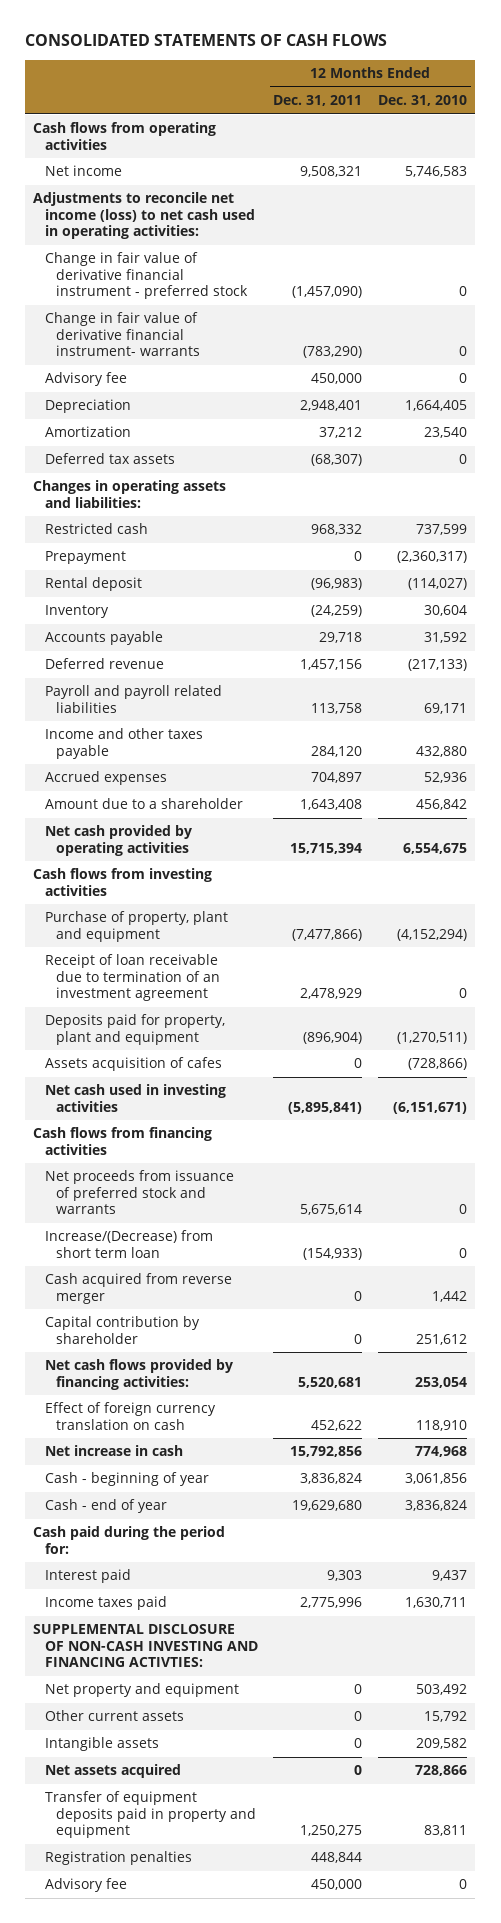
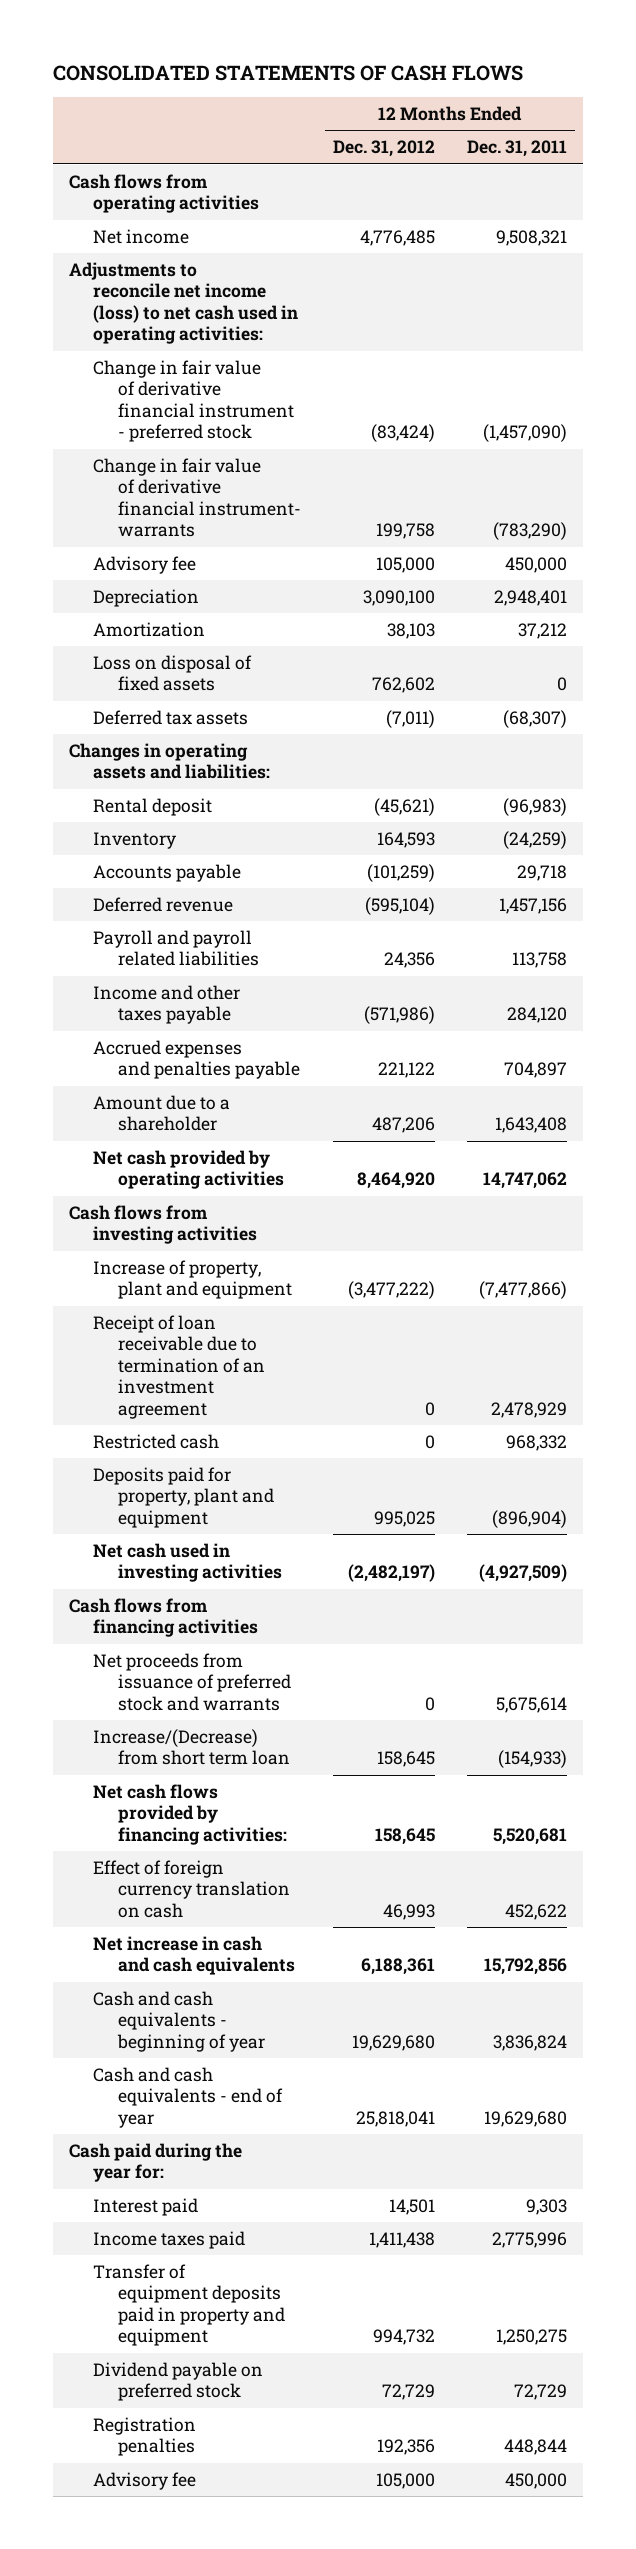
- | 12 Months Ended Dec. 31, 2011 | 12 Months Ended Dec. 31, 2010
+ | 12 Months Ended Dec. 31, 2012 | 12 Months Ended Dec. 31, 2011
+ Loss on disposal of fixed assets | 762,602 | 0
- Prepayment | 0 | (2,360,317)
- Accrued expenses | 704,897 | 52,936
+ Accrued expenses and penalties payable | 221,122 | 704,897
- Net cash provided by operating activities | 15,715,394 | 6,554,675
+ Net cash provided by operating activities | 8,464,920 | 14,747,062
- Purchase of property, plant and equipment | (7,477,866) | (4,152,294)
+ Increase of property, plant and equipment | (3,477,222) | (7,477,866)
moved down: Restricted cash | 0 | 968,332
- Assets acquisition of cafes | 0 | (728,866)
- Net cash used in investing activities | (5,895,841) | (6,151,671)
+ Net cash used in investing activities | (2,482,197) | (4,927,509)
- Cash acquired from reverse merger | 0 | 1,442
- Capital contribution by shareholder | 0 | 251,612
- Net increase in cash | 15,792,856 | 774,968
- Cash - beginning of year | 3,836,824 | 3,061,856
- Cash - end of year | 19,629,680 | 3,836,824
- Cash paid during the period for:
+ Net increase in cash and cash equivalents | 6,188,361 | 15,792,856
+ Cash and cash equivalents - beginning of year | 19,629,680 | 3,836,824
+ Cash and cash equivalents - end of year | 25,818,041 | 19,629,680
+ Cash paid during the year for:
- SUPPLEMENTAL DISCLOSURE OF NON-CASH INVESTING AND FINANCING ACTIVTIES:
- Net property and equipment | 0 | 503,492
- Other current assets | 0 | 15,792
- Intangible assets | 0 | 209,582
- Net assets acquired | 0 | 728,866
+ Dividend payable on preferred stock | 72,729 | 72,729

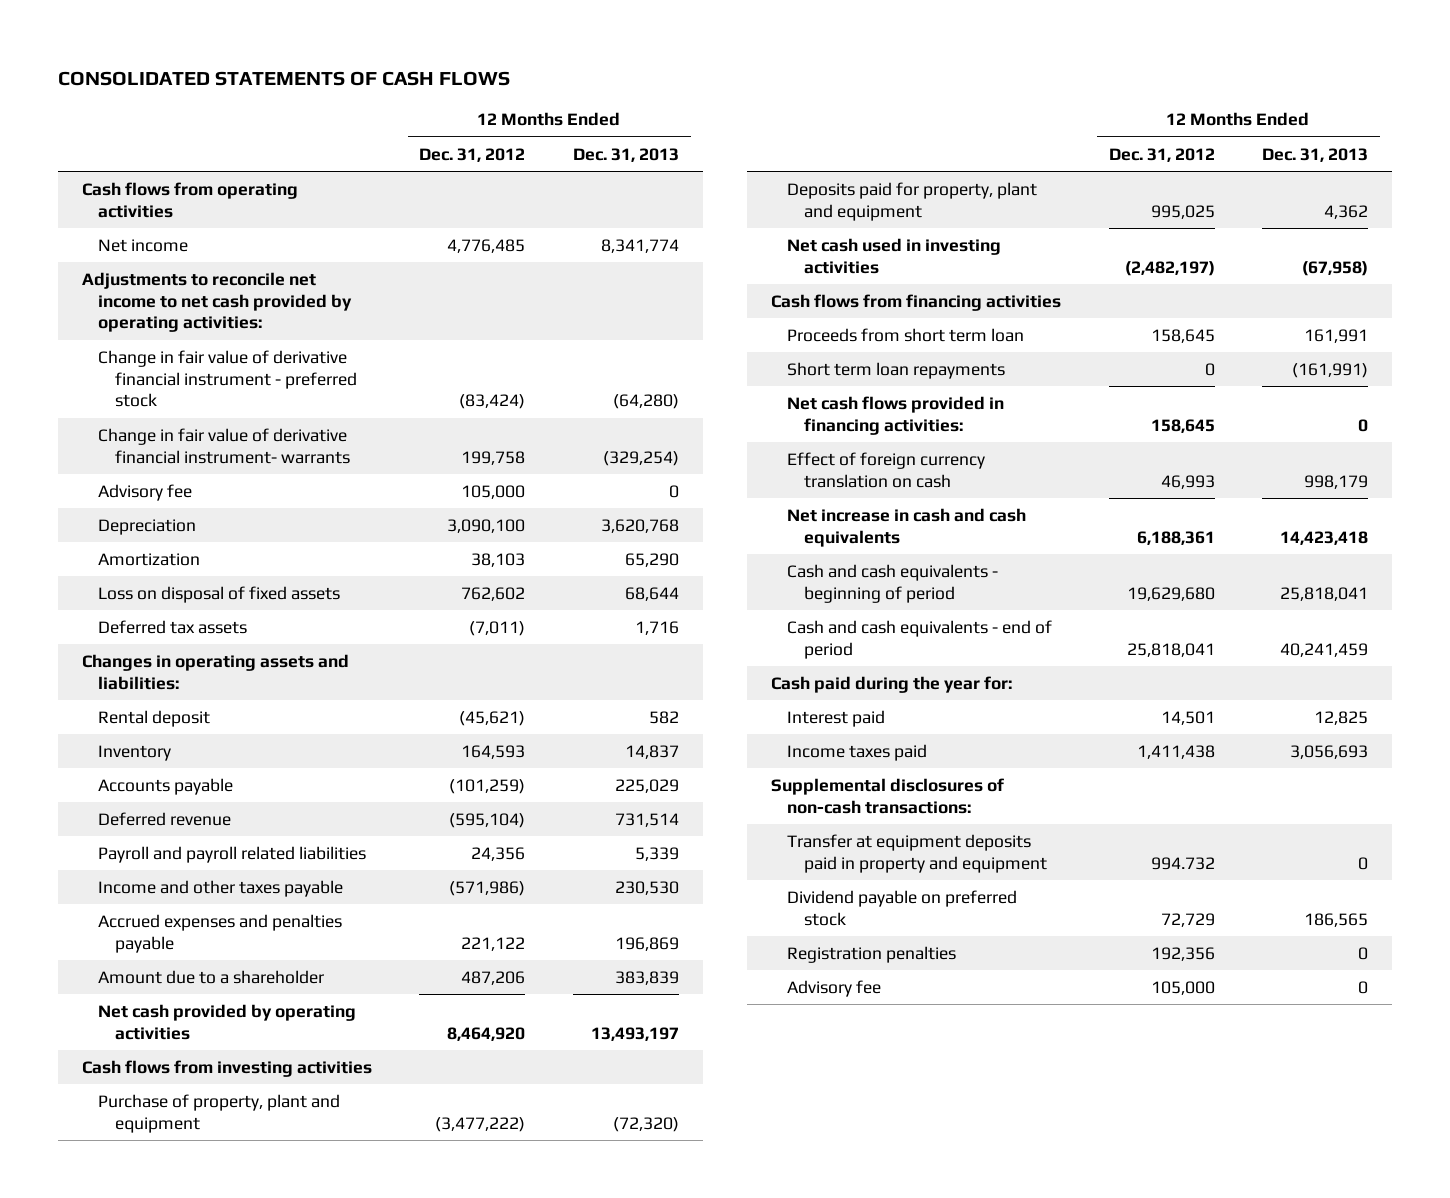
- | 12 Months Ended Dec. 31, 2012 | 12 Months Ended Dec. 31, 2011
+ | 12 Months Ended Dec. 31, 2012 | 12 Months Ended Dec. 31, 2013
- Adjustments to reconcile net income (loss) to net cash used in operating activities:
+ Adjustments to reconcile net income to net cash provided by operating activities:
- Increase of property, plant and equipment | (3,477,222) | (7,477,866)
- Receipt of loan receivable due to termination of an investment agreement | 0 | 2,478,929
- Restricted cash | 0 | 968,332
+ Purchase of property, plant and equipment | (3,477,222) | (72,320)
- Net proceeds from issuance of preferred stock and warrants | 0 | 5,675,614
- Increase/(Decrease) from short term loan | 158,645 | (154,933)
- Net cash flows provided by financing activities: | 158,645 | 5,520,681
+ Proceeds from short term loan | 158,645 | 161,991
+ Short term loan repayments | 0 | (161,991)
+ Net cash flows provided in financing activities: | 158,645 | 0
- Cash and cash equivalents - beginning of year | 19,629,680 | 3,836,824
- Cash and cash equivalents - end of year | 25,818,041 | 19,629,680
+ Cash and cash equivalents - beginning of period | 19,629,680 | 25,818,041
+ Cash and cash equivalents - end of period | 25,818,041 | 40,241,459
- Transfer of equipment deposits paid in property and equipment | 994,732 | 1,250,275
+ Supplemental disclosures of non-cash transactions:
+ Transfer at equipment deposits paid in property and equipment | 994.732 | 0

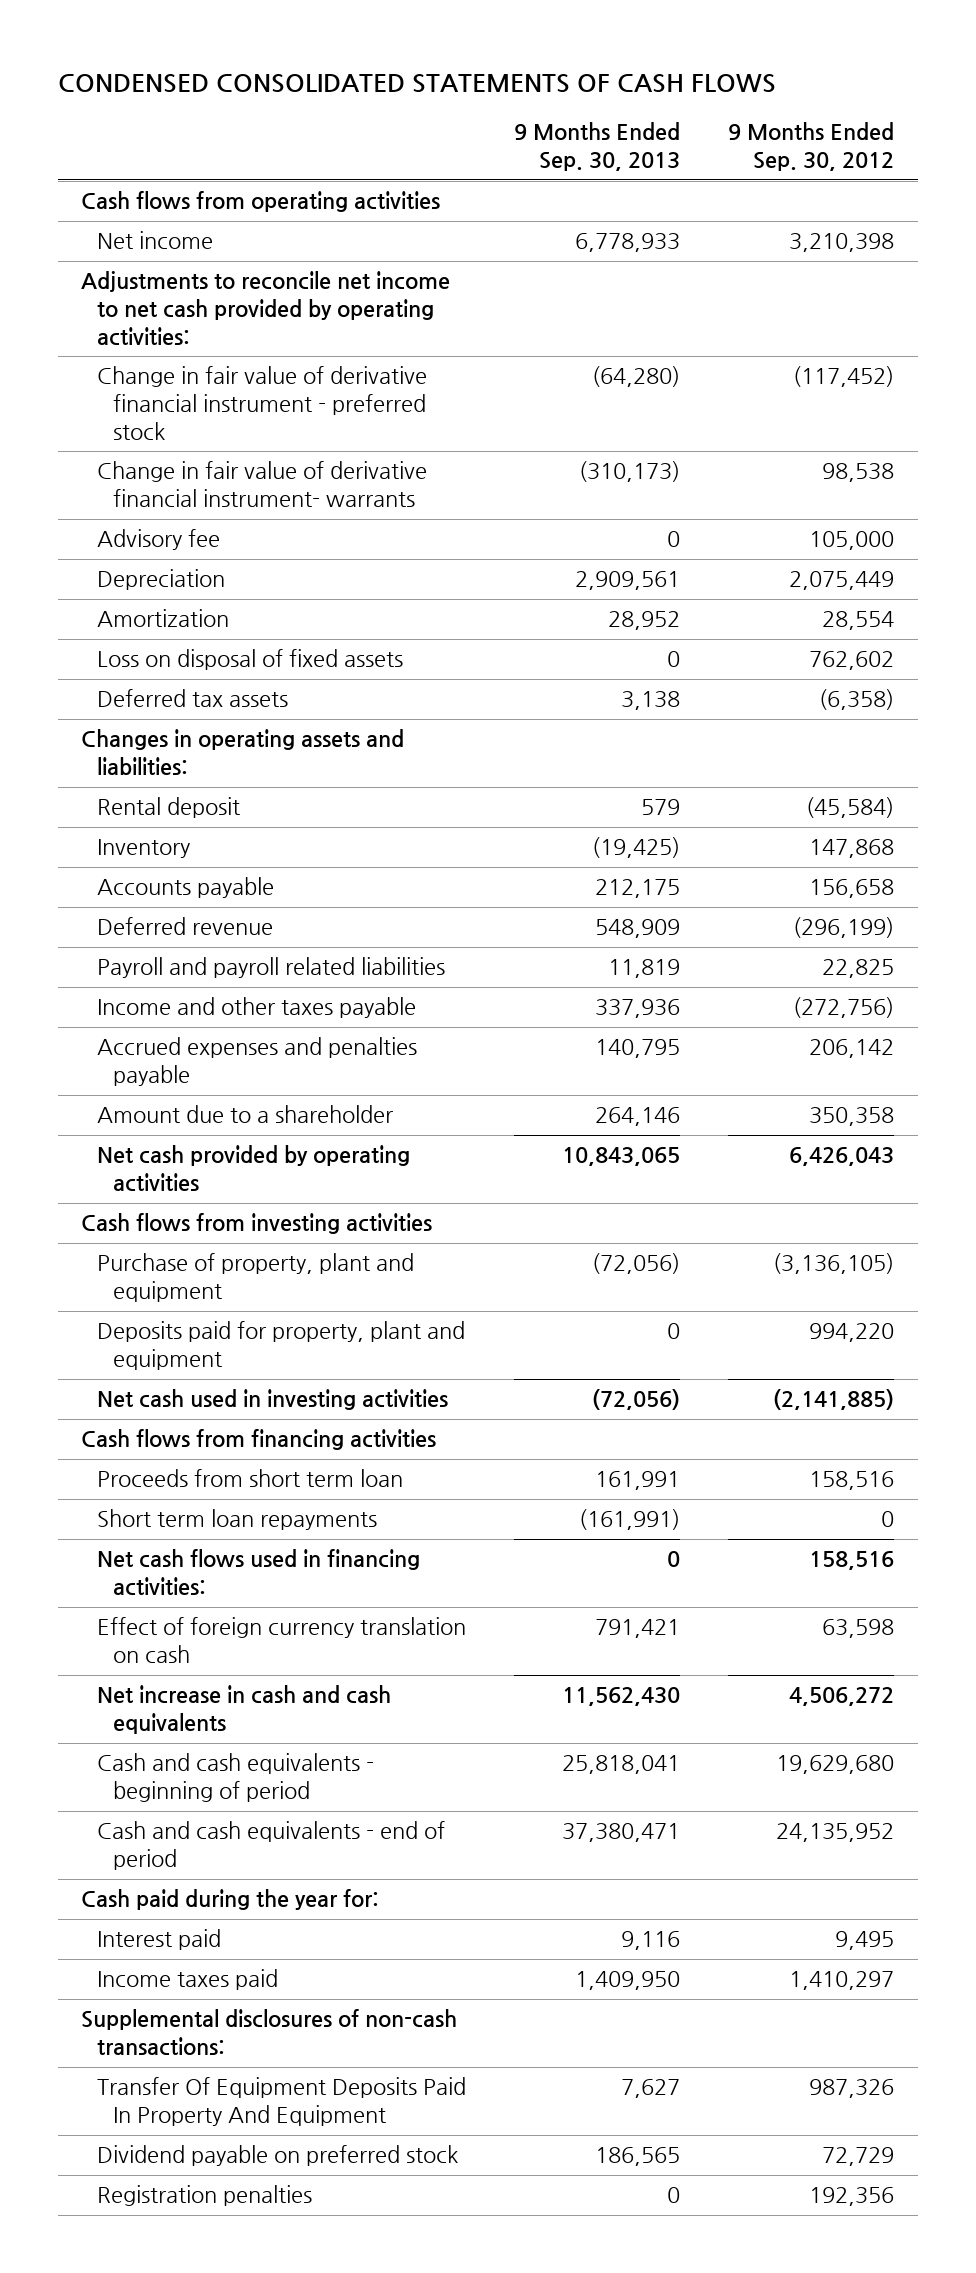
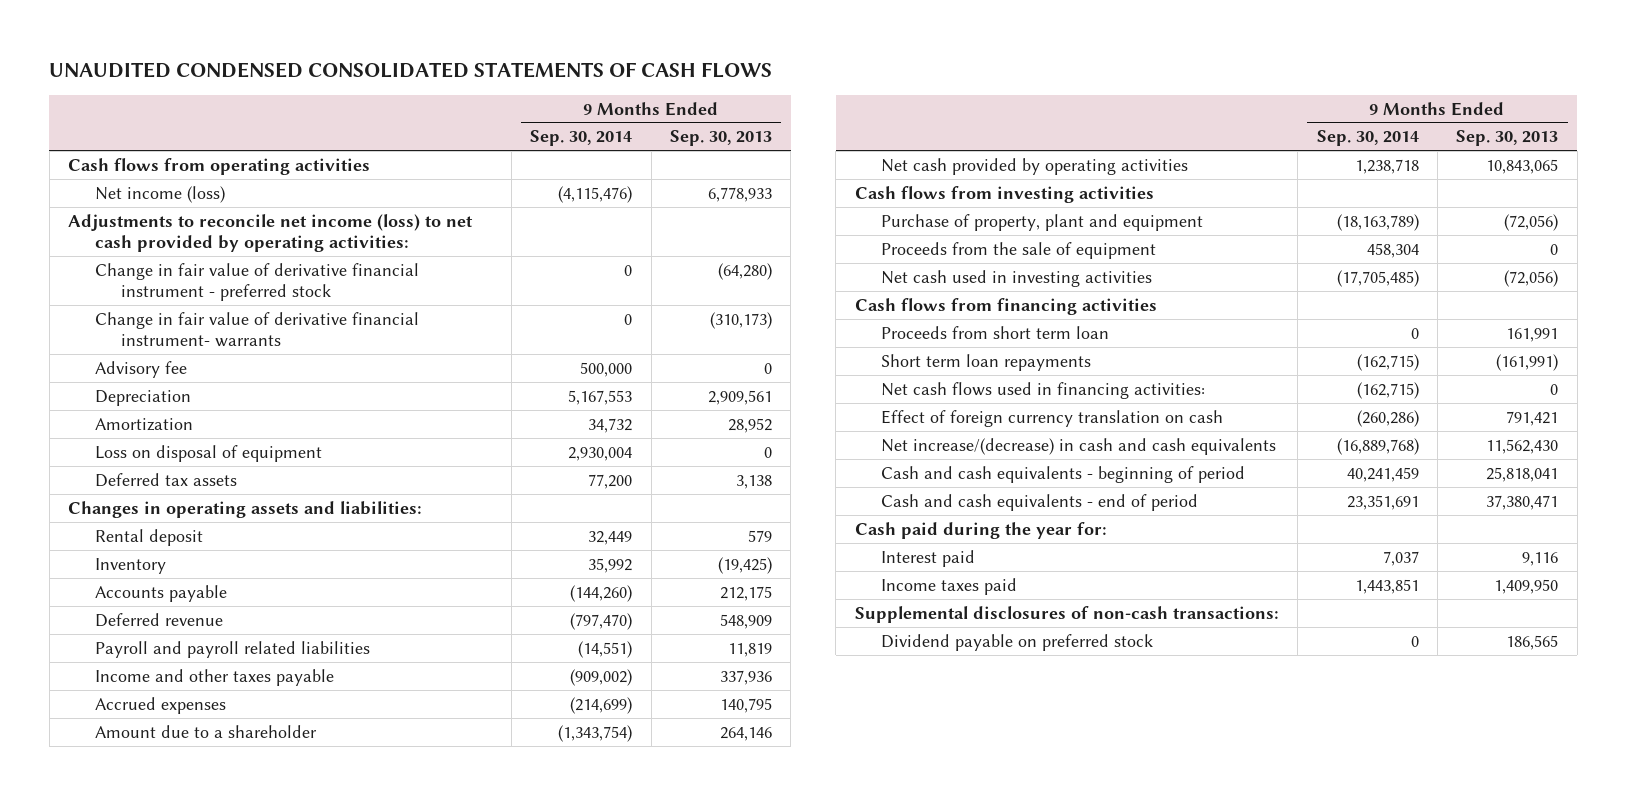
- CONDENSED CONSOLIDATED STATEMENTS OF CASH FLOWS
+ UNAUDITED CONDENSED CONSOLIDATED STATEMENTS OF CASH FLOWS
- | 9 Months Ended Sep. 30, 2013 | 9 Months Ended Sep. 30, 2012
+ | 9 Months Ended Sep. 30, 2014 | 9 Months Ended Sep. 30, 2013
- Net income | 6,778,933 | 3,210,398
- Adjustments to reconcile net income to net cash provided by operating activities:
+ Net income (loss) | (4,115,476) | 6,778,933
+ Adjustments to reconcile net income (loss) to net cash provided by operating activities:
- Loss on disposal of fixed assets | 0 | 762,602
+ Loss on disposal of equipment | 2,930,004 | 0
- Accrued expenses and penalties payable | 140,795 | 206,142
+ Accrued expenses | (214,699) | 140,795
- Deposits paid for property, plant and equipment | 0 | 994,220
+ Proceeds from the sale of equipment | 458,304 | 0
- Net increase in cash and cash equivalents | 11,562,430 | 4,506,272
+ Net increase/(decrease) in cash and cash equivalents | (16,889,768) | 11,562,430
- Transfer Of Equipment Deposits Paid In Property And Equipment | 7,627 | 987,326
- Registration penalties | 0 | 192,356

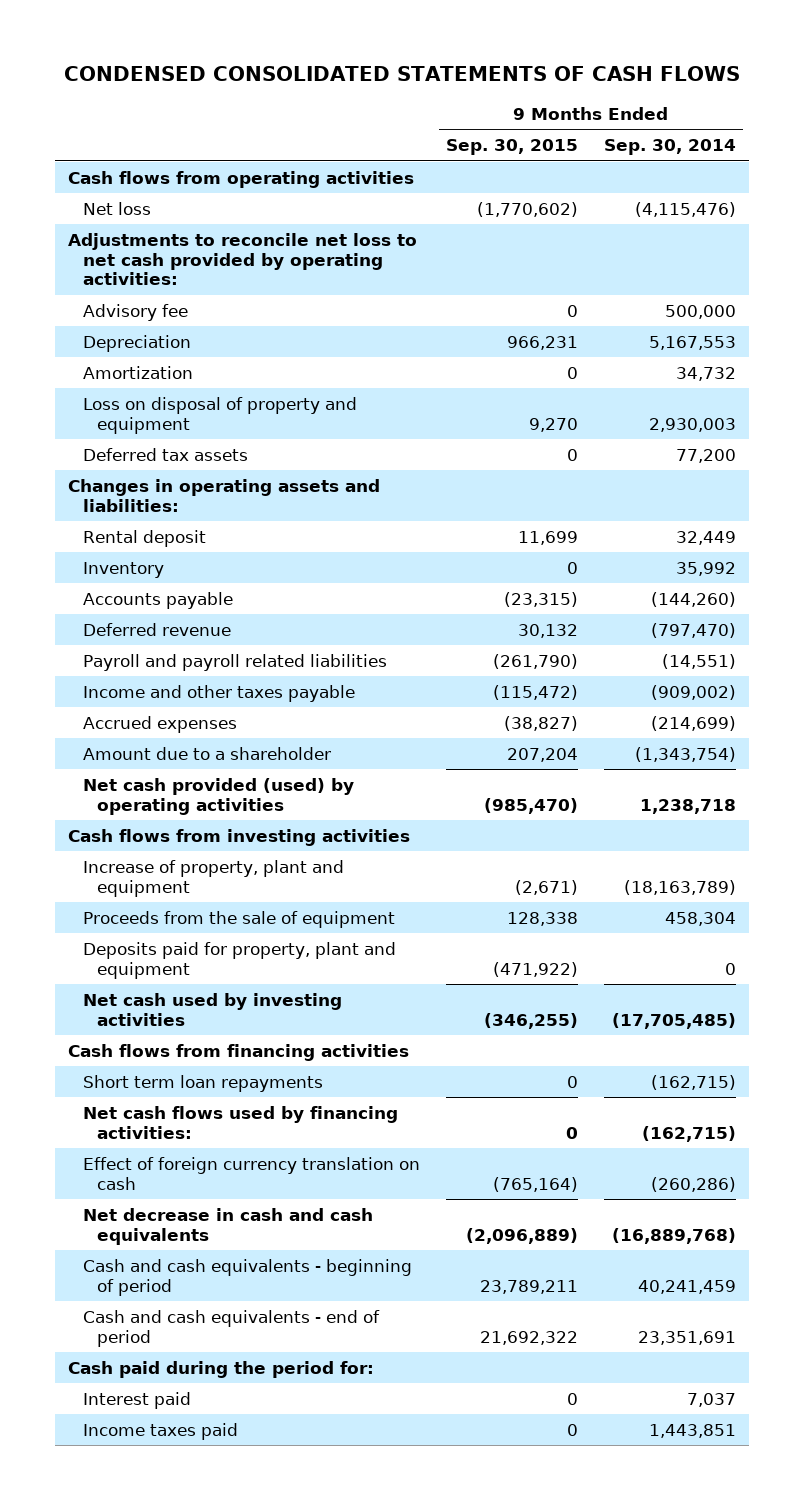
- UNAUDITED CONDENSED CONSOLIDATED STATEMENTS OF CASH FLOWS
+ CONDENSED CONSOLIDATED STATEMENTS OF CASH FLOWS
- | 9 Months Ended Sep. 30, 2014 | 9 Months Ended Sep. 30, 2013
+ | 9 Months Ended Sep. 30, 2015 | 9 Months Ended Sep. 30, 2014
- Net income (loss) | (4,115,476) | 6,778,933
- Adjustments to reconcile net income (loss) to net cash provided by operating activities:
- Change in fair value of derivative financial instrument - preferred stock | 0 | (64,280)
- Change in fair value of derivative financial instrument- warrants | 0 | (310,173)
+ Net loss | (1,770,602) | (4,115,476)
+ Adjustments to reconcile net loss to net cash provided by operating activities:
- Loss on disposal of equipment | 2,930,004 | 0
+ Loss on disposal of property and equipment | 9,270 | 2,930,003
- Net cash provided by operating activities | 1,238,718 | 10,843,065
+ Net cash provided (used) by operating activities | (985,470) | 1,238,718
- Purchase of property, plant and equipment | (18,163,789) | (72,056)
+ Increase of property, plant and equipment | (2,671) | (18,163,789)
- Net cash used in investing activities | (17,705,485) | (72,056)
+ Deposits paid for property, plant and equipment | (471,922) | 0
+ Net cash used by investing activities | (346,255) | (17,705,485)
- Proceeds from short term loan | 0 | 161,991
- Net cash flows used in financing activities: | (162,715) | 0
+ Net cash flows used by financing activities: | 0 | (162,715)
- Net increase/(decrease) in cash and cash equivalents | (16,889,768) | 11,562,430
+ Net decrease in cash and cash equivalents | (2,096,889) | (16,889,768)
- Cash paid during the year for:
+ Cash paid during the period for:
- Supplemental disclosures of non-cash transactions:
- Dividend payable on preferred stock | 0 | 186,565

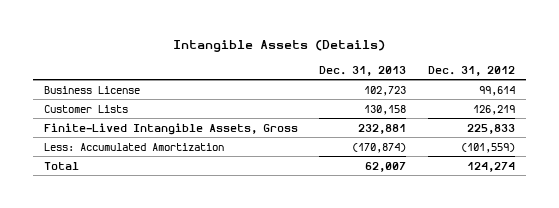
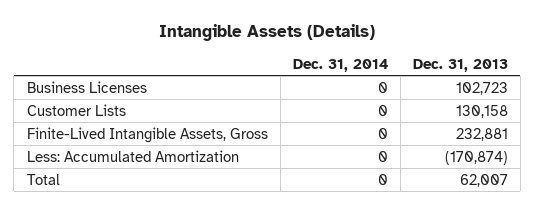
- | Dec. 31, 2013 | Dec. 31, 2012
+ | Dec. 31, 2014 | Dec. 31, 2013
- Business License | 102,723 | 99,614
+ Business Licenses | 0 | 102,723

